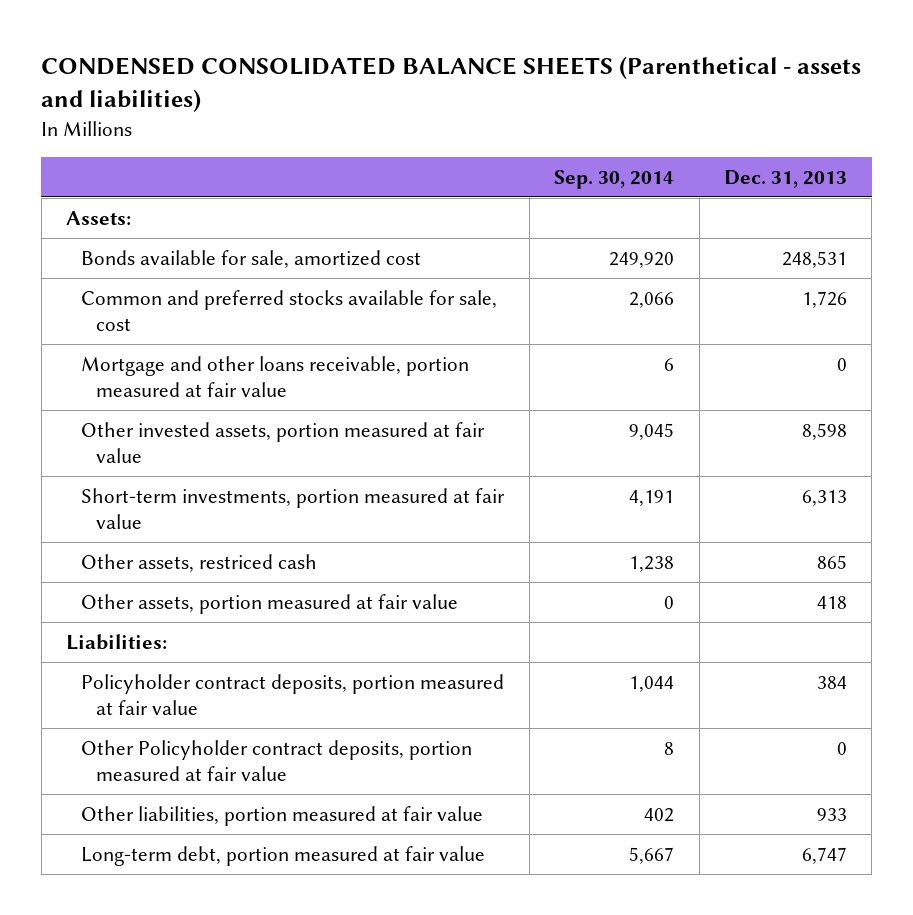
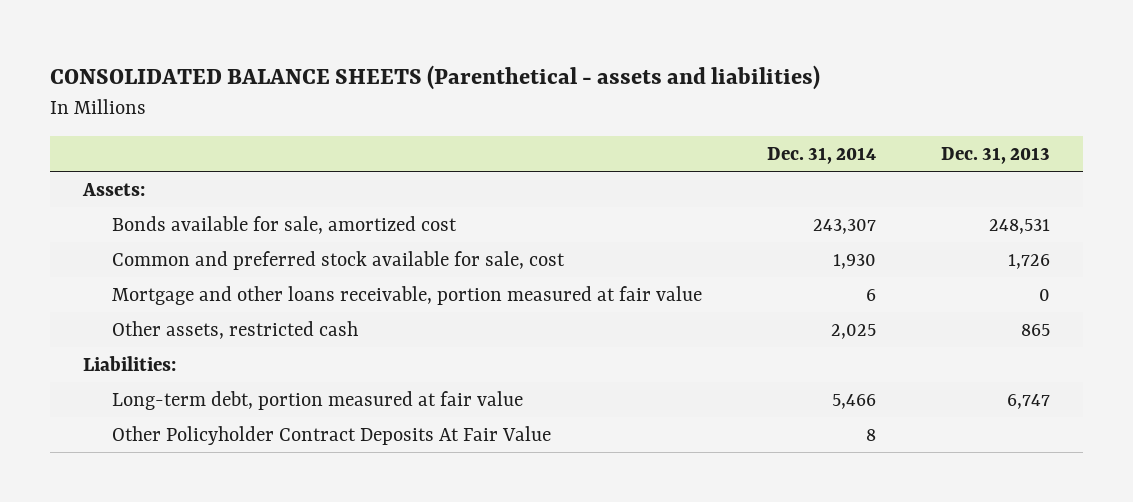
- CONDENSED CONSOLIDATED BALANCE SHEETS (Parenthetical - assets and liabilities)
+ CONSOLIDATED BALANCE SHEETS (Parenthetical - assets and liabilities)
- | Sep. 30, 2014 | Dec. 31, 2013
+ | Dec. 31, 2014 | Dec. 31, 2013
- Common and preferred stocks available for sale, cost | 2,066 | 1,726
+ Common and preferred stock available for sale, cost | 1,930 | 1,726
- Other invested assets, portion measured at fair value | 9,045 | 8,598
- Short-term investments, portion measured at fair value | 4,191 | 6,313
- Other assets, restriced cash | 1,238 | 865
- Other assets, portion measured at fair value | 0 | 418
+ Other assets, restricted cash | 2,025 | 865
- Policyholder contract deposits, portion measured at fair value | 1,044 | 384
- Other Policyholder contract deposits, portion measured at fair value | 8 | 0
- Other liabilities, portion measured at fair value | 402 | 933
+ Other Policyholder Contract Deposits At Fair Value | 8 |

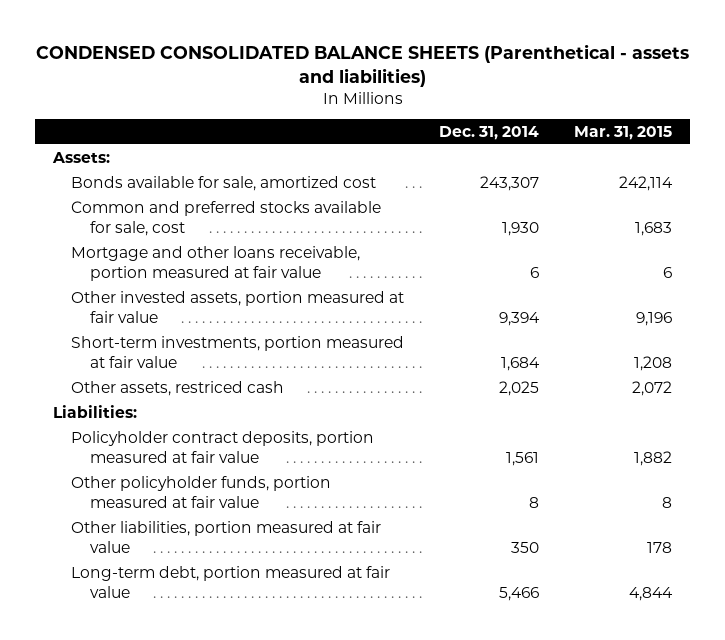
- CONSOLIDATED BALANCE SHEETS (Parenthetical - assets and liabilities)
+ CONDENSED CONSOLIDATED BALANCE SHEETS (Parenthetical - assets and liabilities)
- | Dec. 31, 2014 | Dec. 31, 2013
+ | Dec. 31, 2014 | Mar. 31, 2015
- Common and preferred stock available for sale, cost | 1,930 | 1,726
+ Common and preferred stocks available for sale, cost | 1,930 | 1,683
- Other assets, restricted cash | 2,025 | 865
+ Other invested assets, portion measured at fair value | 9,394 | 9,196
+ Short-term investments, portion measured at fair value | 1,684 | 1,208
+ Other assets, restriced cash | 2,025 | 2,072
+ Policyholder contract deposits, portion measured at fair value | 1,561 | 1,882
+ Other policyholder funds, portion measured at fair value | 8 | 8
+ Other liabilities, portion measured at fair value | 350 | 178
- Other Policyholder Contract Deposits At Fair Value | 8 |

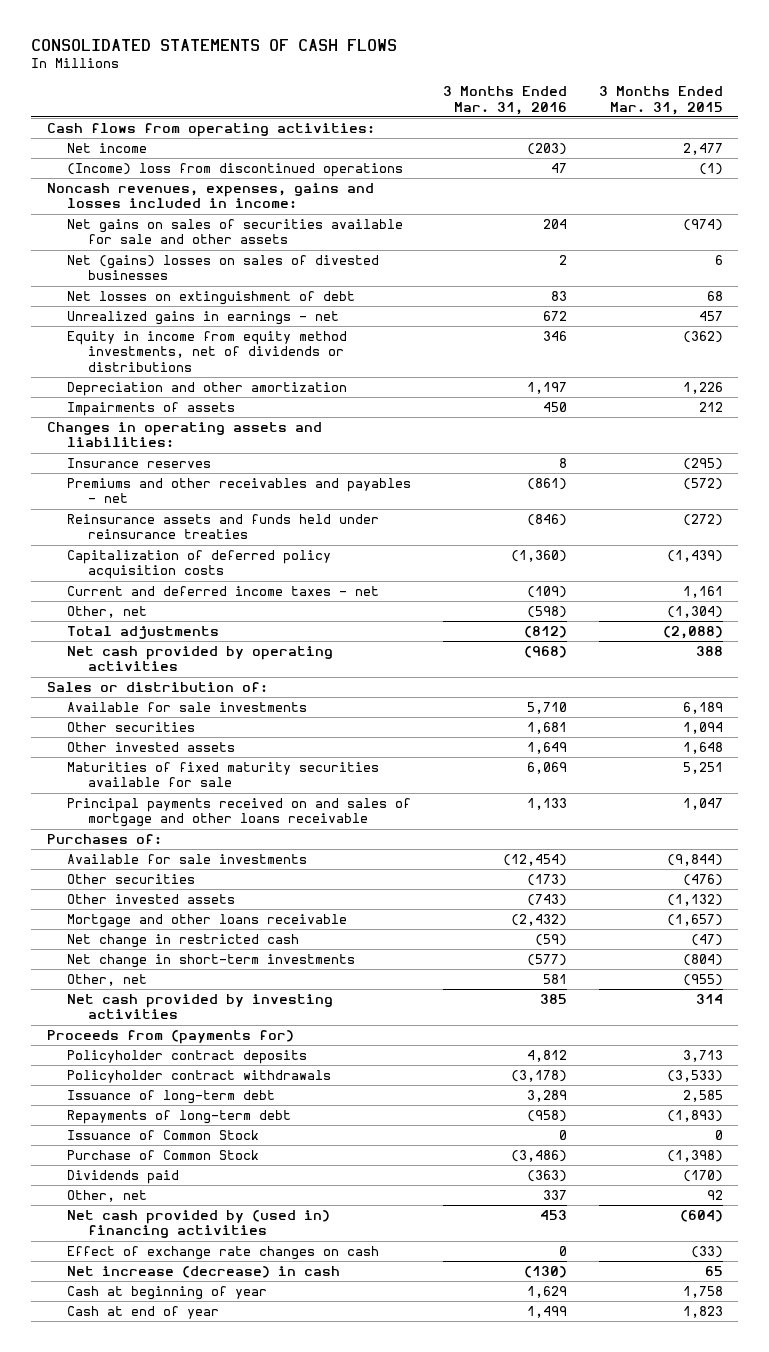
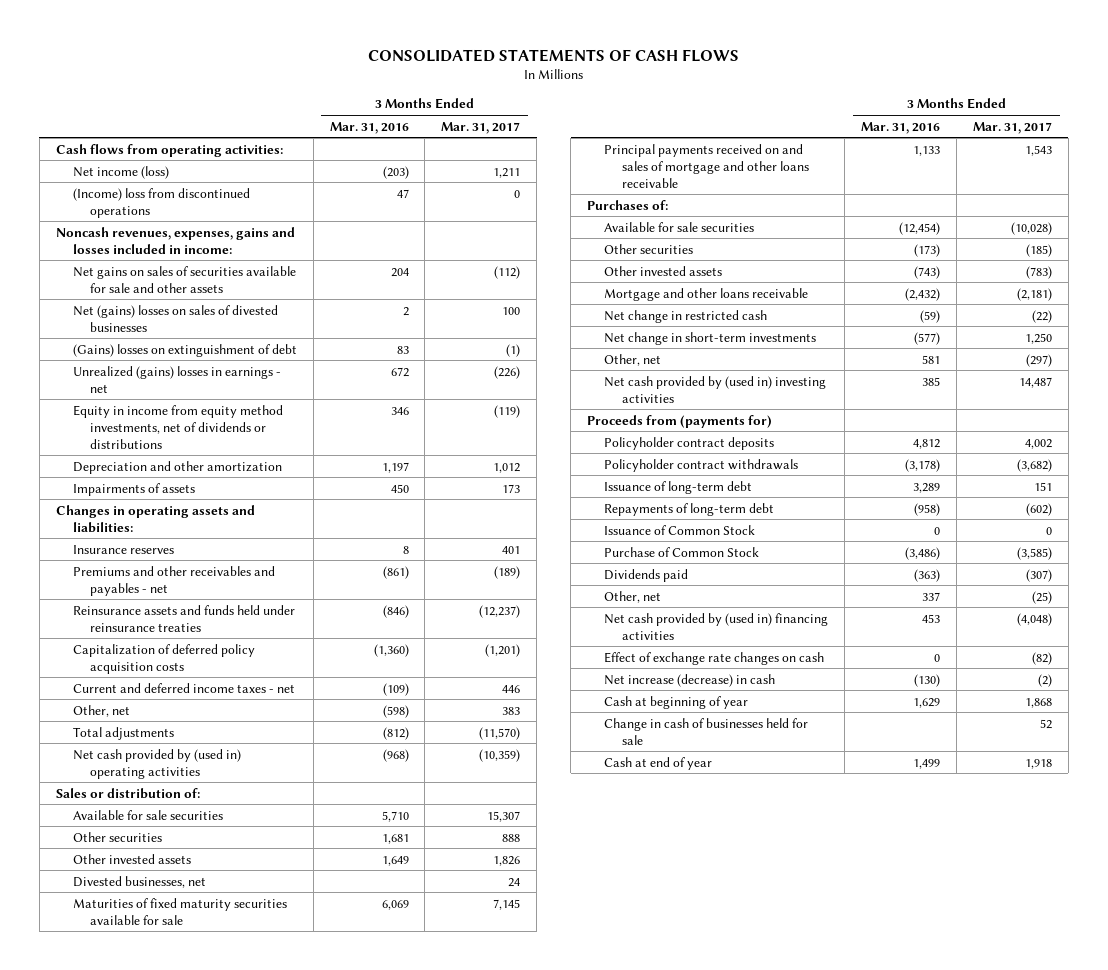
- | 3 Months Ended Mar. 31, 2016 | 3 Months Ended Mar. 31, 2015
+ | 3 Months Ended Mar. 31, 2016 | 3 Months Ended Mar. 31, 2017
- Net income | (203) | 2,477
+ Net income (loss) | (203) | 1,211
- Net losses on extinguishment of debt | 83 | 68
- Unrealized gains in earnings - net | 672 | 457
+ (Gains) losses on extinguishment of debt | 83 | (1)
+ Unrealized (gains) losses in earnings - net | 672 | (226)
- Net cash provided by operating activities | (968) | 388
+ Net cash provided by (used in) operating activities | (968) | (10,359)
- Available for sale investments | 5,710 | 6,189
+ Available for sale securities | 5,710 | 15,307
+ Divested businesses, net | | 24
- Available for sale investments | (12,454) | (9,844)
+ Available for sale securities | (12,454) | (10,028)
- Net cash provided by investing activities | 385 | 314
+ Net cash provided by (used in) investing activities | 385 | 14,487
+ Change in cash of businesses held for sale | | 52

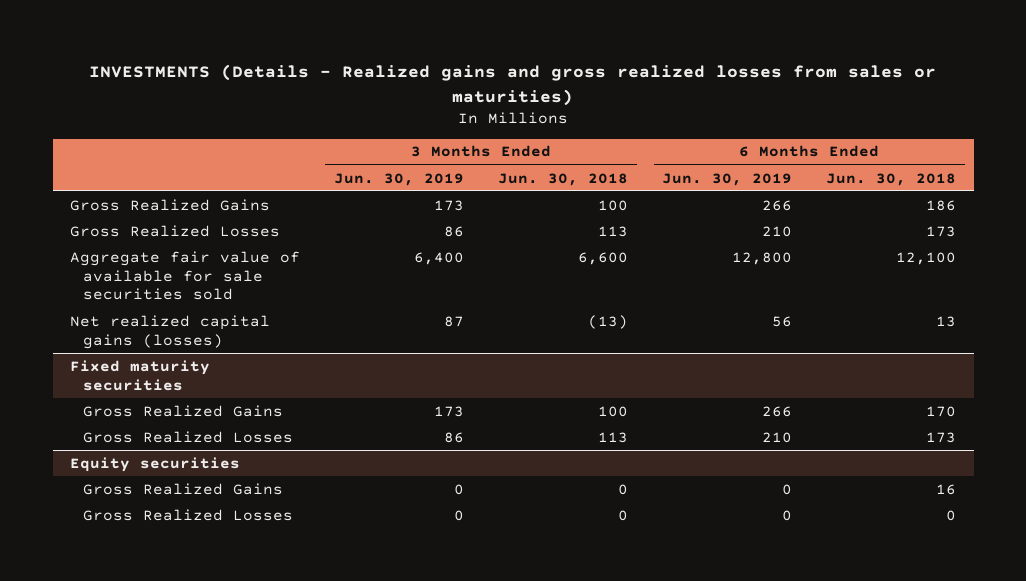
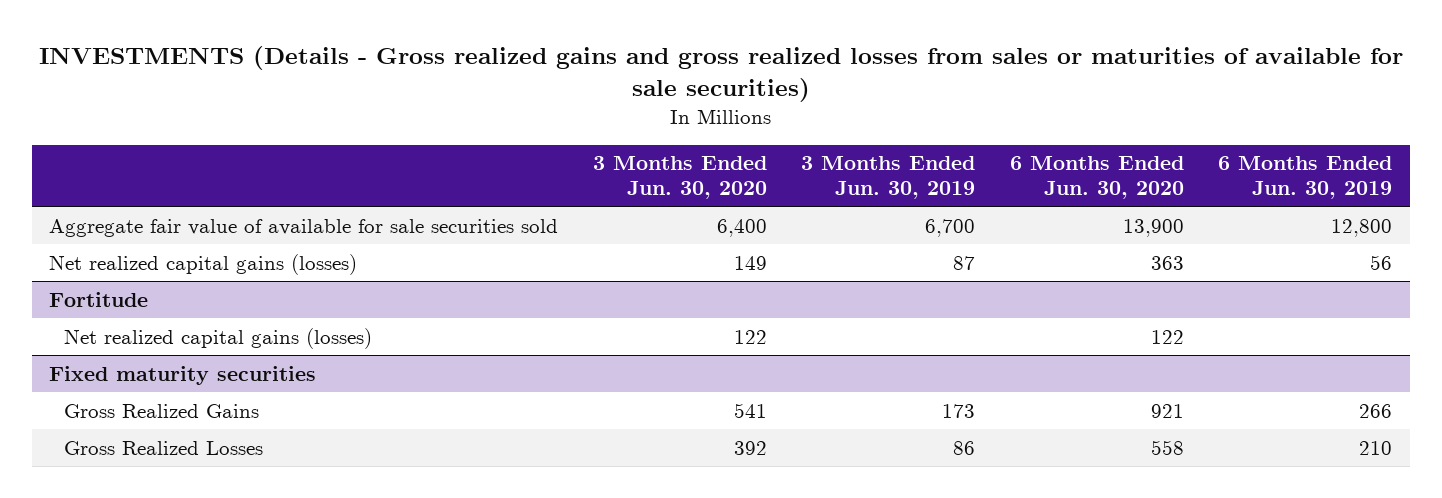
- INVESTMENTS (Details - Realized gains and gross realized losses from sales or maturities)
+ INVESTMENTS (Details - Gross realized gains and gross realized losses from sales or maturities of available for sale securities)
- | 3 Months Ended Jun. 30, 2019 | 3 Months Ended Jun. 30, 2018 | 6 Months Ended Jun. 30, 2019 | 6 Months Ended Jun. 30, 2018
+ | 3 Months Ended Jun. 30, 2020 | 3 Months Ended Jun. 30, 2019 | 6 Months Ended Jun. 30, 2020 | 6 Months Ended Jun. 30, 2019
- Gross Realized Gains | 173 | 100 | 266 | 186
- Gross Realized Losses | 86 | 113 | 210 | 173
- Aggregate fair value of available for sale securities sold | 6,400 | 6,600 | 12,800 | 12,100
+ Aggregate fair value of available for sale securities sold | 6,400 | 6,700 | 13,900 | 12,800
+ Fortitude
+ Net realized capital gains (losses) | 122 | | 122 |
- Equity securities
- Gross Realized Gains | 0 | 0 | 0 | 16
- Gross Realized Losses | 0 | 0 | 0 | 0

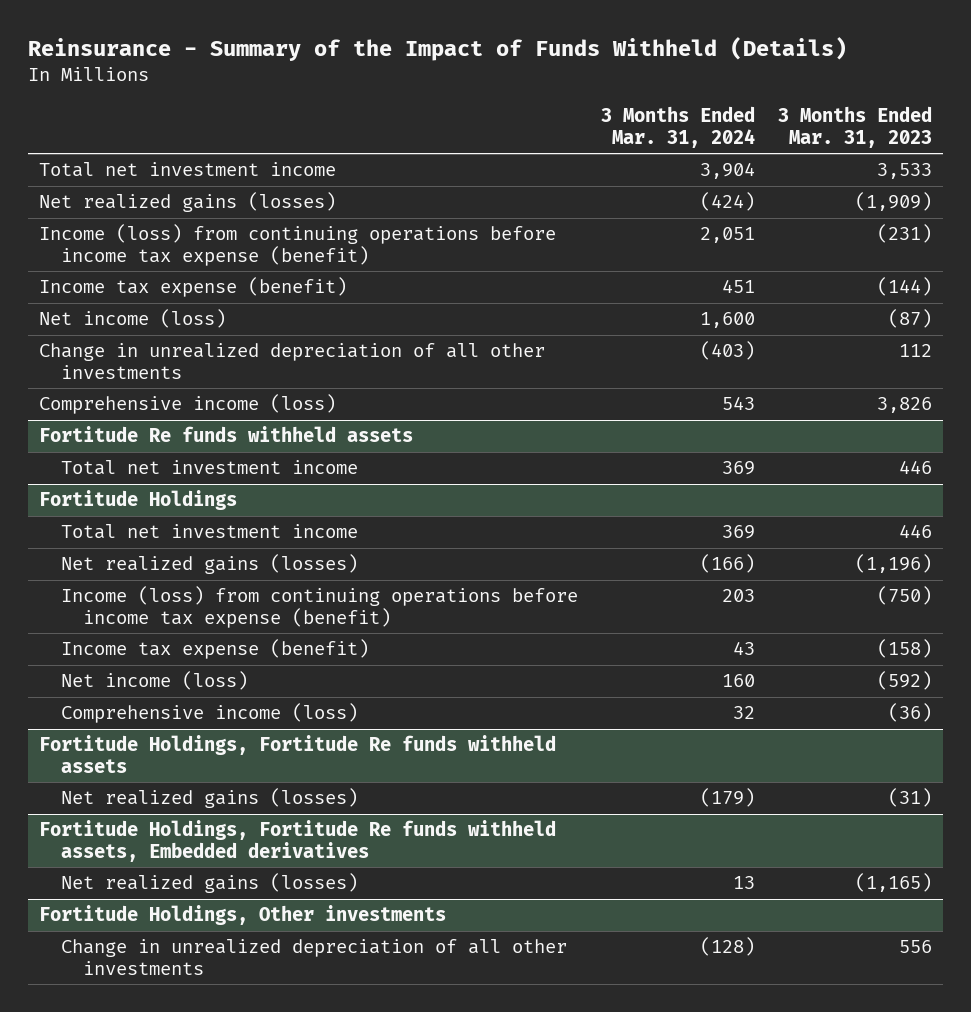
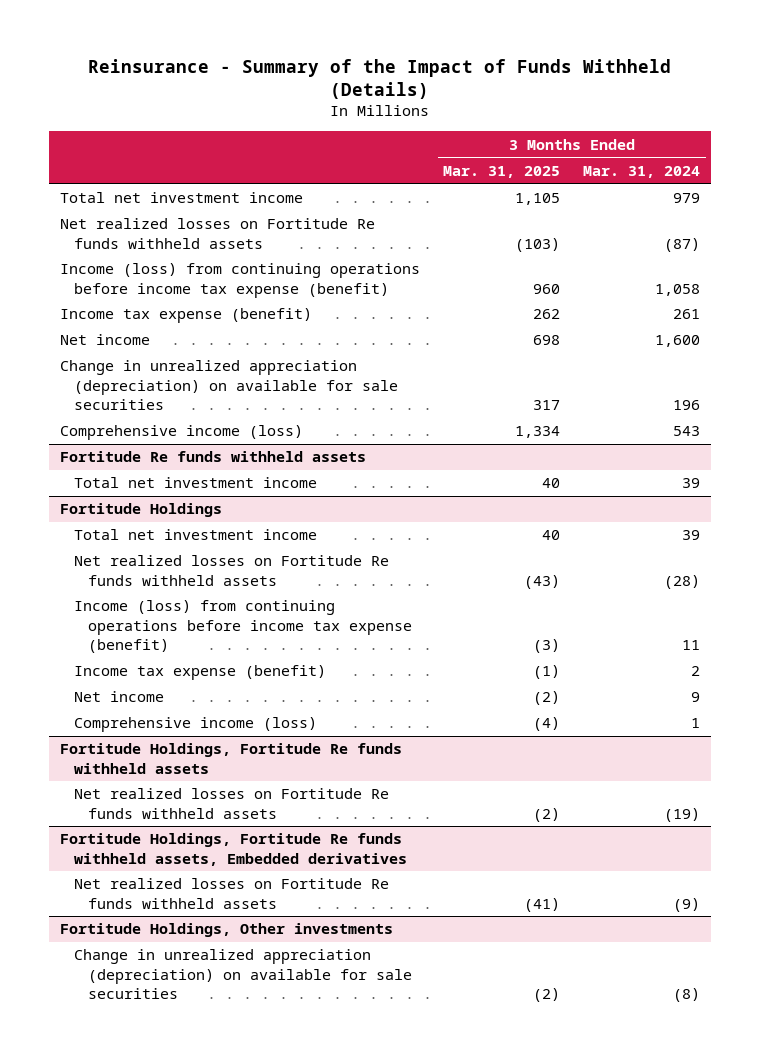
- | 3 Months Ended Mar. 31, 2024 | 3 Months Ended Mar. 31, 2023
+ | 3 Months Ended Mar. 31, 2025 | 3 Months Ended Mar. 31, 2024
- Total net investment income | 3,904 | 3,533
- Net realized gains (losses) | (424) | (1,909)
- Income (loss) from continuing operations before income tax expense (benefit) | 2,051 | (231)
- Income tax expense (benefit) | 451 | (144)
- Net income (loss) | 1,600 | (87)
- Change in unrealized depreciation of all other investments | (403) | 112
+ Total net investment income | 1,105 | 979
+ Net realized losses on Fortitude Re funds withheld assets | (103) | (87)
+ Income (loss) from continuing operations before income tax expense (benefit) | 960 | 1,058
+ Income tax expense (benefit) | 262 | 261
+ Net income | 698 | 1,600
+ Change in unrealized appreciation (depreciation) on available for sale securities | 317 | 196
@ Fortitude Re funds withheld assets
- Total net investment income | 369 | 446
+ Total net investment income | 40 | 39
@ Fortitude Holdings
- Total net investment income | 369 | 446
- Net realized gains (losses) | (166) | (1,196)
- Income (loss) from continuing operations before income tax expense (benefit) | 203 | (750)
- Income tax expense (benefit) | 43 | (158)
- Net income (loss) | 160 | (592)
- Comprehensive income (loss) | 32 | (36)
+ Total net investment income | 40 | 39
+ Net realized losses on Fortitude Re funds withheld assets | (43) | (28)
+ Income (loss) from continuing operations before income tax expense (benefit) | (3) | 11
+ Income tax expense (benefit) | (1) | 2
+ Net income | (2) | 9
+ Comprehensive income (loss) | (4) | 1
@ Fortitude Holdings, Fortitude Re funds withheld assets
- Net realized gains (losses) | (179) | (31)
+ Net realized losses on Fortitude Re funds withheld assets | (2) | (19)
@ Fortitude Holdings, Fortitude Re funds withheld assets, Embedded derivatives
- Net realized gains (losses) | 13 | (1,165)
+ Net realized losses on Fortitude Re funds withheld assets | (41) | (9)
@ Fortitude Holdings, Other investments
- Change in unrealized depreciation of all other investments | (128) | 556
+ Change in unrealized appreciation (depreciation) on available for sale securities | (2) | (8)

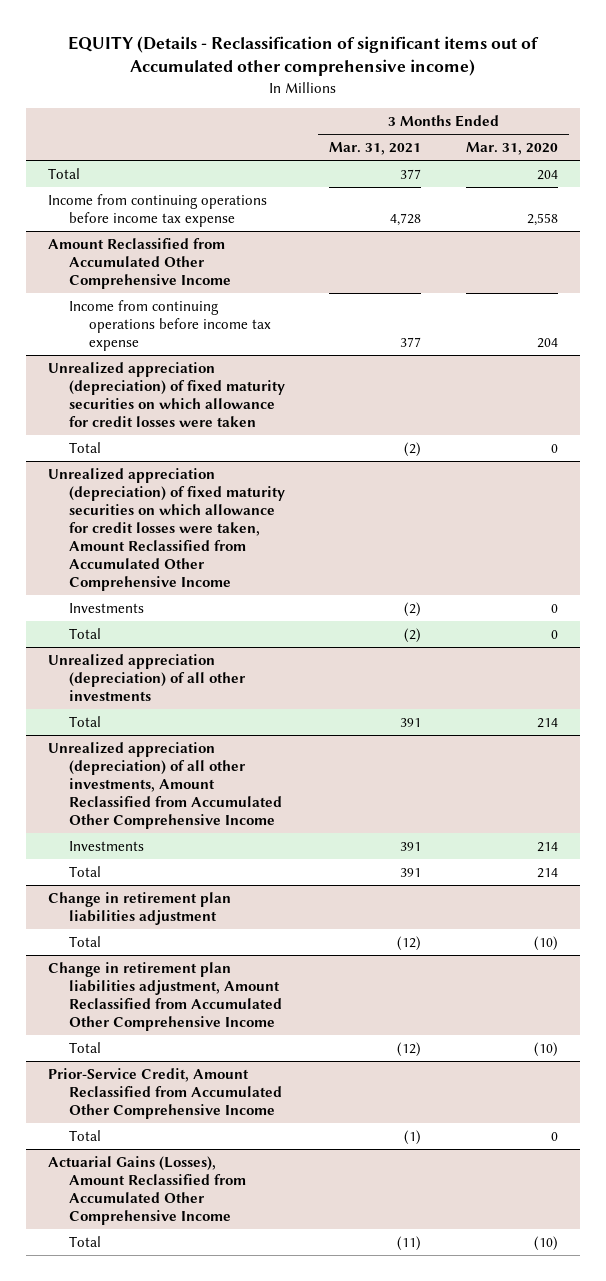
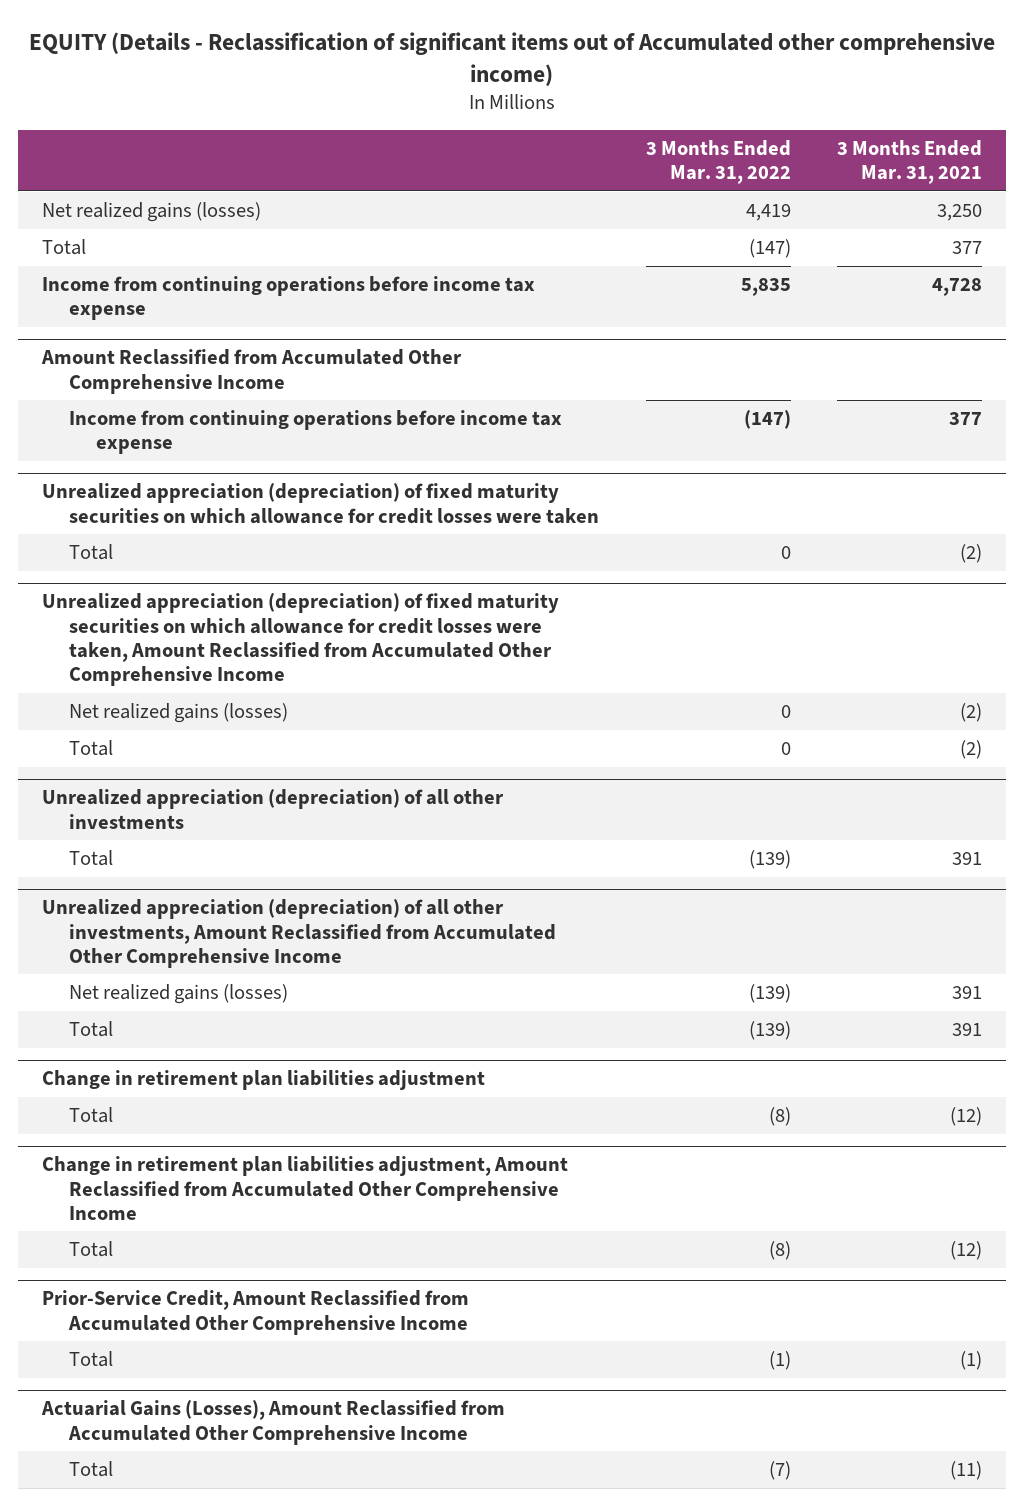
- | 3 Months Ended Mar. 31, 2021 | 3 Months Ended Mar. 31, 2020
+ | 3 Months Ended Mar. 31, 2022 | 3 Months Ended Mar. 31, 2021
+ Net realized gains (losses) | 4,419 | 3,250
@ Unrealized appreciation (depreciation) of fixed maturity securities on which allowance for credit losses were taken, Amount Reclassified from Accumulated Other Comprehensive Income
- Investments | (2) | 0
+ Net realized gains (losses) | 0 | (2)
@ Unrealized appreciation (depreciation) of all other investments, Amount Reclassified from Accumulated Other Comprehensive Income
- Investments | 391 | 214
+ Net realized gains (losses) | (139) | 391

